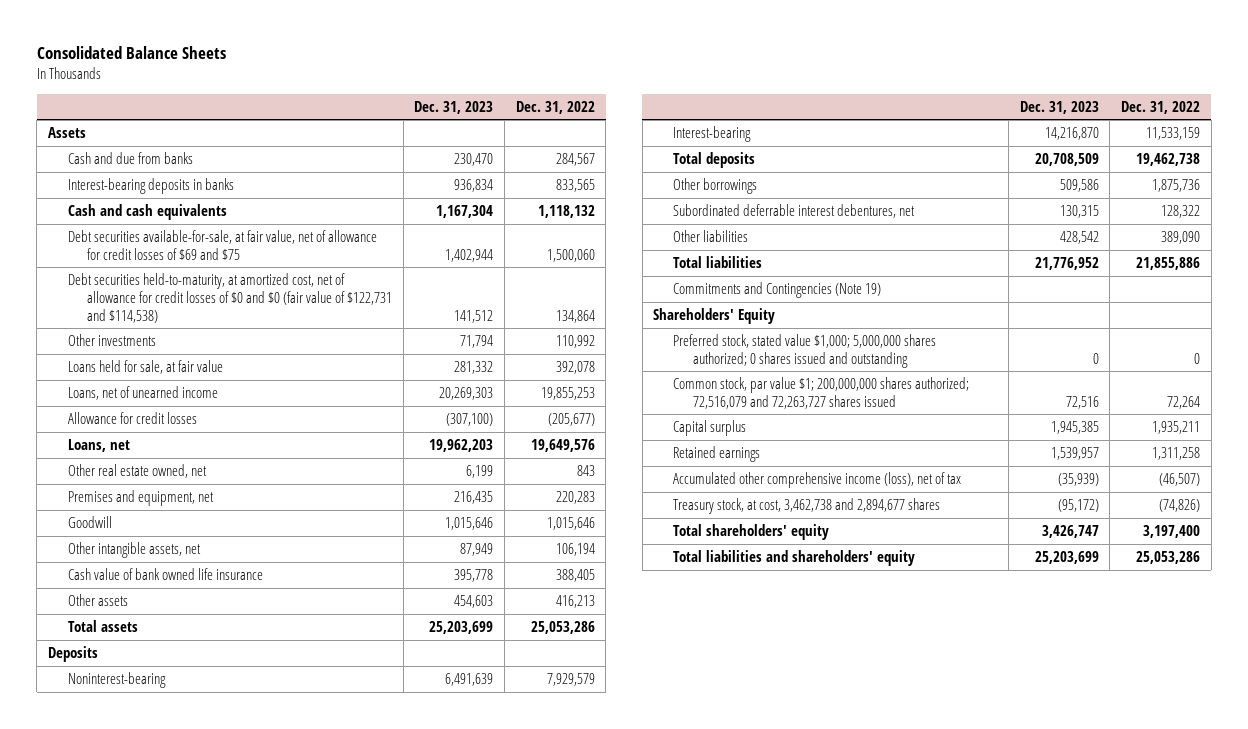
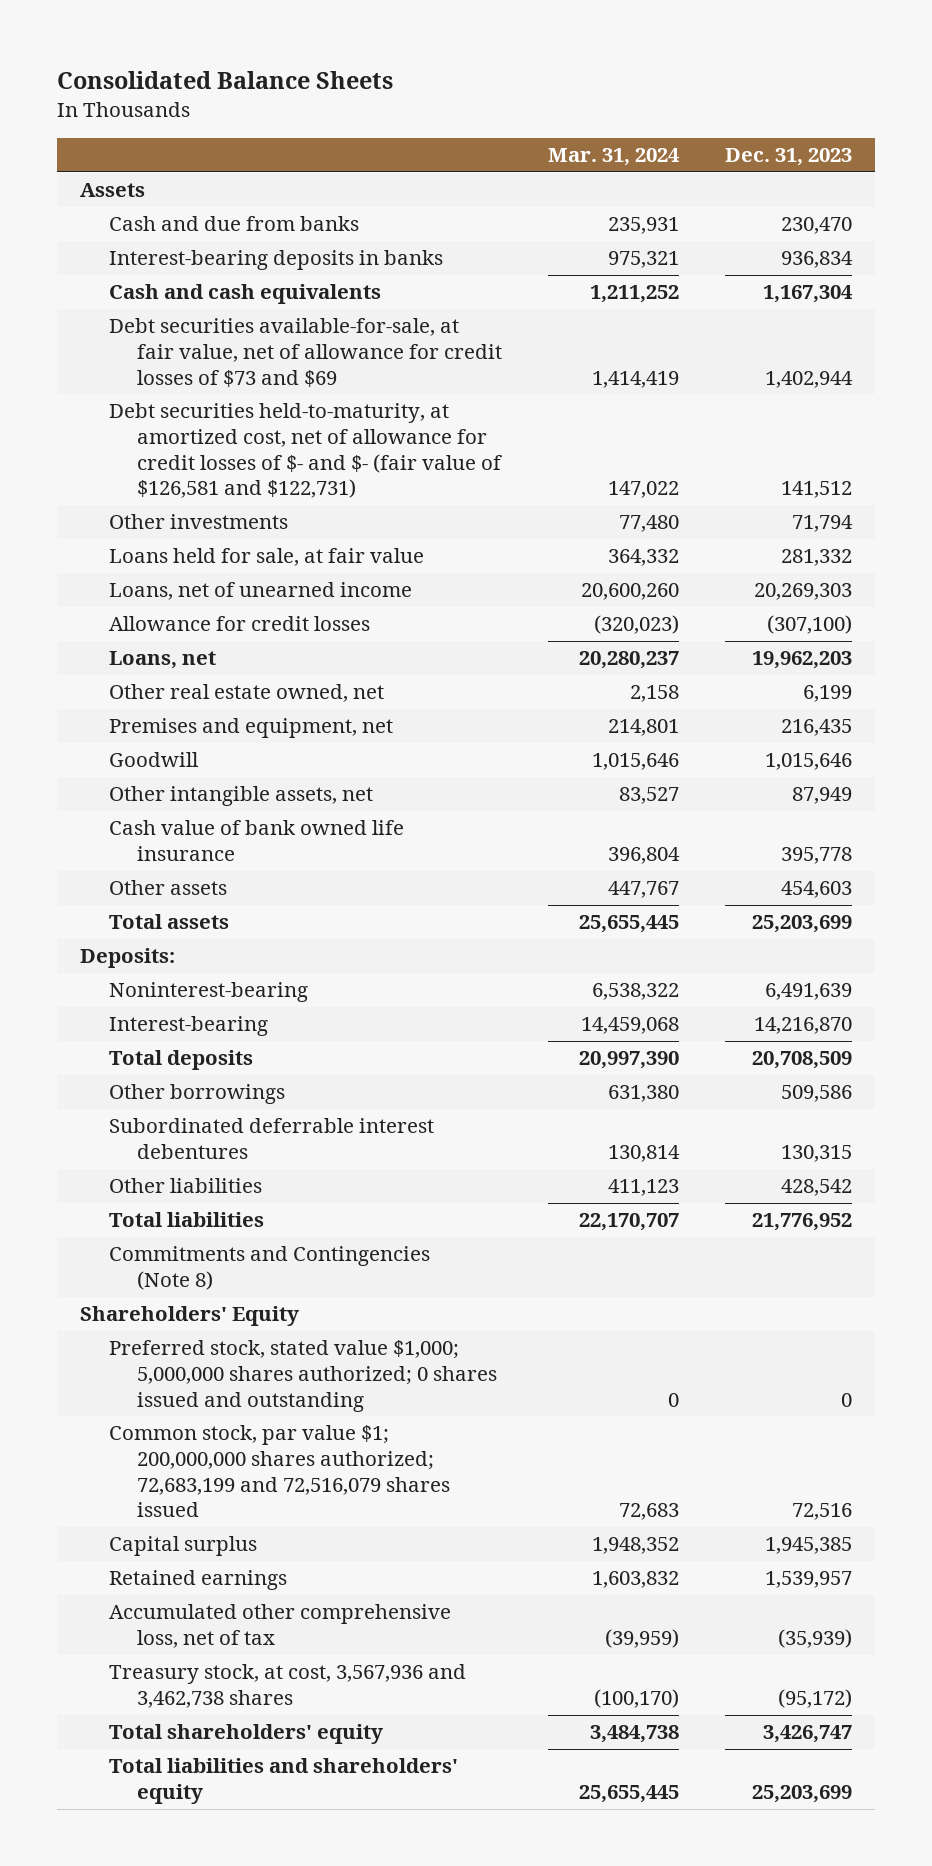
- | Dec. 31, 2023 | Dec. 31, 2022
+ | Mar. 31, 2024 | Dec. 31, 2023
- Debt securities available-for-sale, at fair value, net of allowance for credit losses of $69 and $75 | 1,402,944 | 1,500,060
- Debt securities held-to-maturity, at amortized cost, net of allowance for credit losses of $0 and $0 (fair value of $122,731 and $114,538) | 141,512 | 134,864
+ Debt securities available-for-sale, at fair value, net of allowance for credit losses of $73 and $69 | 1,414,419 | 1,402,944
+ Debt securities held-to-maturity, at amortized cost, net of allowance for credit losses of $- and $- (fair value of $126,581 and $122,731) | 147,022 | 141,512
- Deposits
+ Deposits:
- Subordinated deferrable interest debentures, net | 130,315 | 128,322
+ Subordinated deferrable interest debentures | 130,814 | 130,315
- Commitments and Contingencies (Note 19)
+ Commitments and Contingencies (Note 8)
- Common stock, par value $1; 200,000,000 shares authorized; 72,516,079 and 72,263,727 shares issued | 72,516 | 72,264
+ Common stock, par value $1; 200,000,000 shares authorized; 72,683,199 and 72,516,079 shares issued | 72,683 | 72,516
- Accumulated other comprehensive income (loss), net of tax | (35,939) | (46,507)
- Treasury stock, at cost, 3,462,738 and 2,894,677 shares | (95,172) | (74,826)
+ Accumulated other comprehensive loss, net of tax | (39,959) | (35,939)
+ Treasury stock, at cost, 3,567,936 and 3,462,738 shares | (100,170) | (95,172)

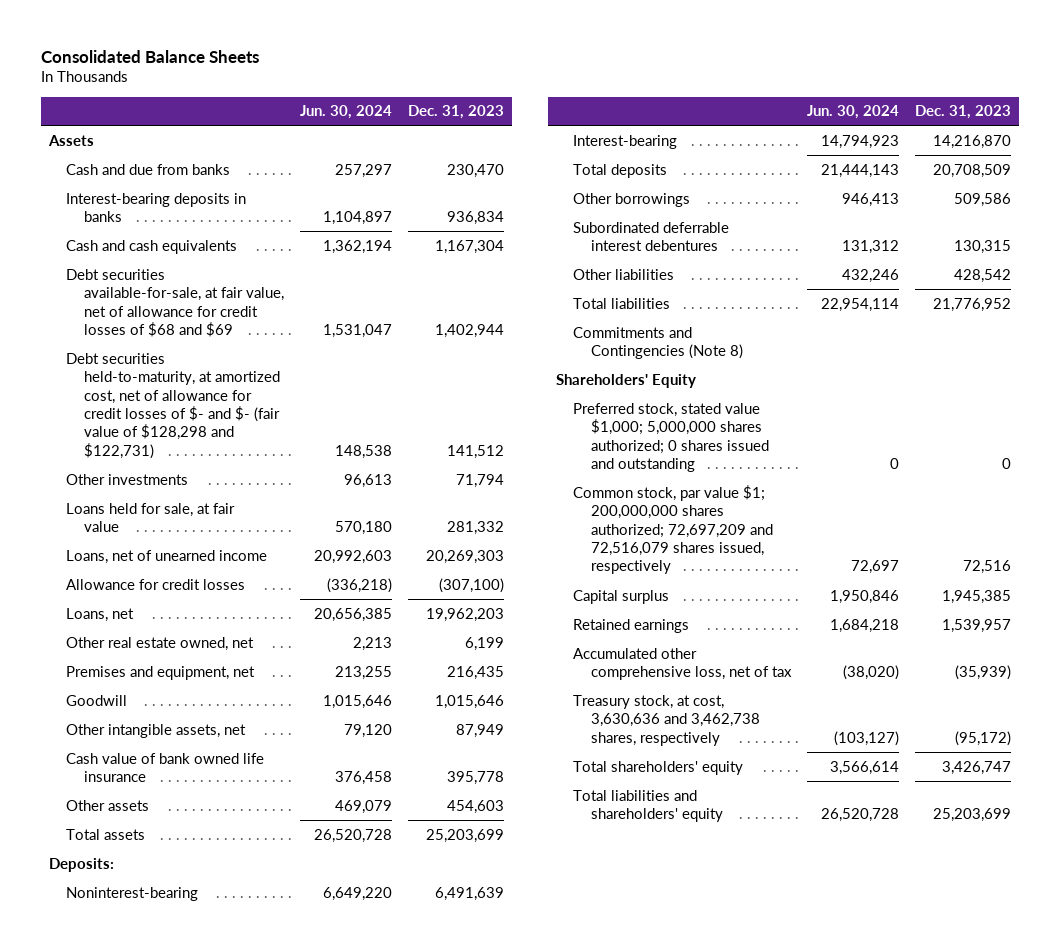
- | Mar. 31, 2024 | Dec. 31, 2023
+ | Jun. 30, 2024 | Dec. 31, 2023
- Debt securities available-for-sale, at fair value, net of allowance for credit losses of $73 and $69 | 1,414,419 | 1,402,944
- Debt securities held-to-maturity, at amortized cost, net of allowance for credit losses of $- and $- (fair value of $126,581 and $122,731) | 147,022 | 141,512
+ Debt securities available-for-sale, at fair value, net of allowance for credit losses of $68 and $69 | 1,531,047 | 1,402,944
+ Debt securities held-to-maturity, at amortized cost, net of allowance for credit losses of $- and $- (fair value of $128,298 and $122,731) | 148,538 | 141,512
- Common stock, par value $1; 200,000,000 shares authorized; 72,683,199 and 72,516,079 shares issued | 72,683 | 72,516
+ Common stock, par value $1; 200,000,000 shares authorized; 72,697,209 and 72,516,079 shares issued, respectively | 72,697 | 72,516
- Treasury stock, at cost, 3,567,936 and 3,462,738 shares | (100,170) | (95,172)
+ Treasury stock, at cost, 3,630,636 and 3,462,738 shares, respectively | (103,127) | (95,172)

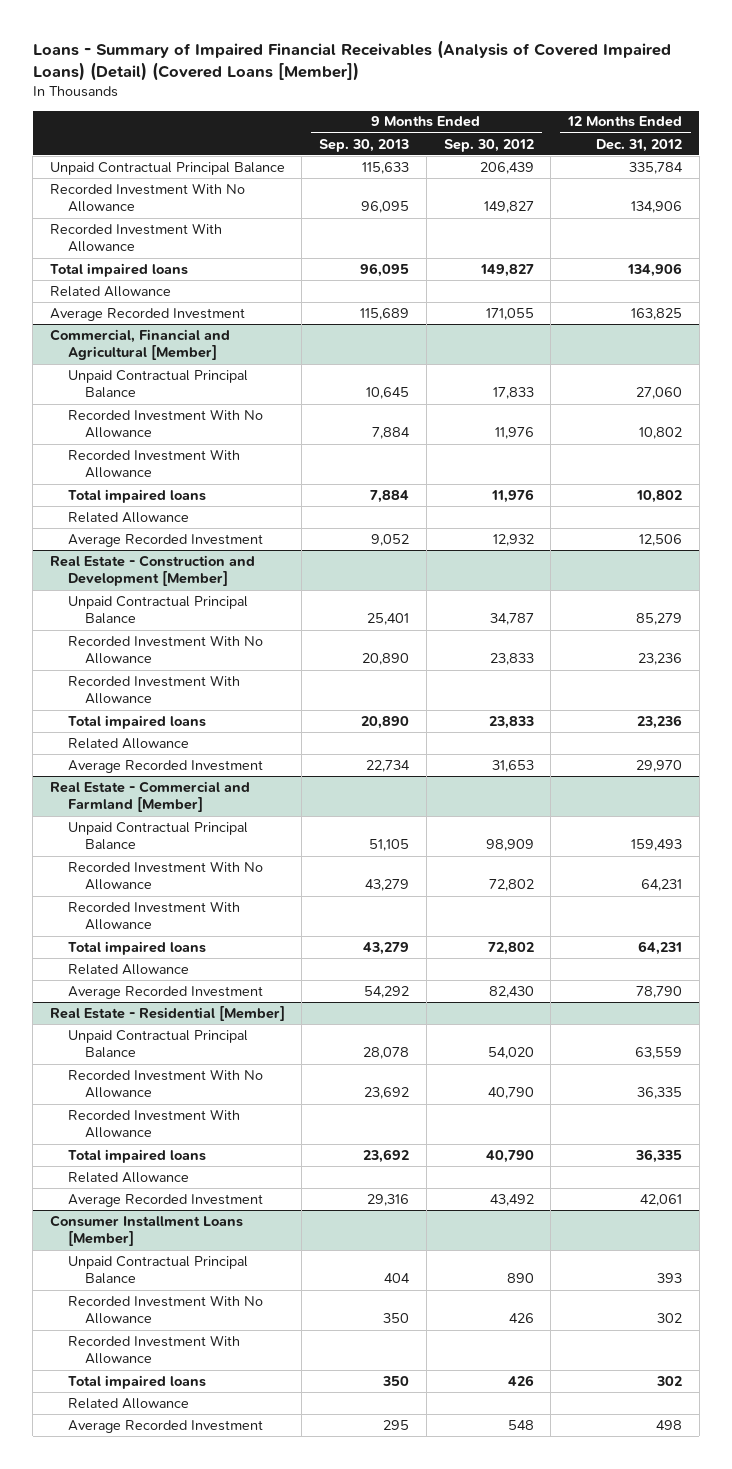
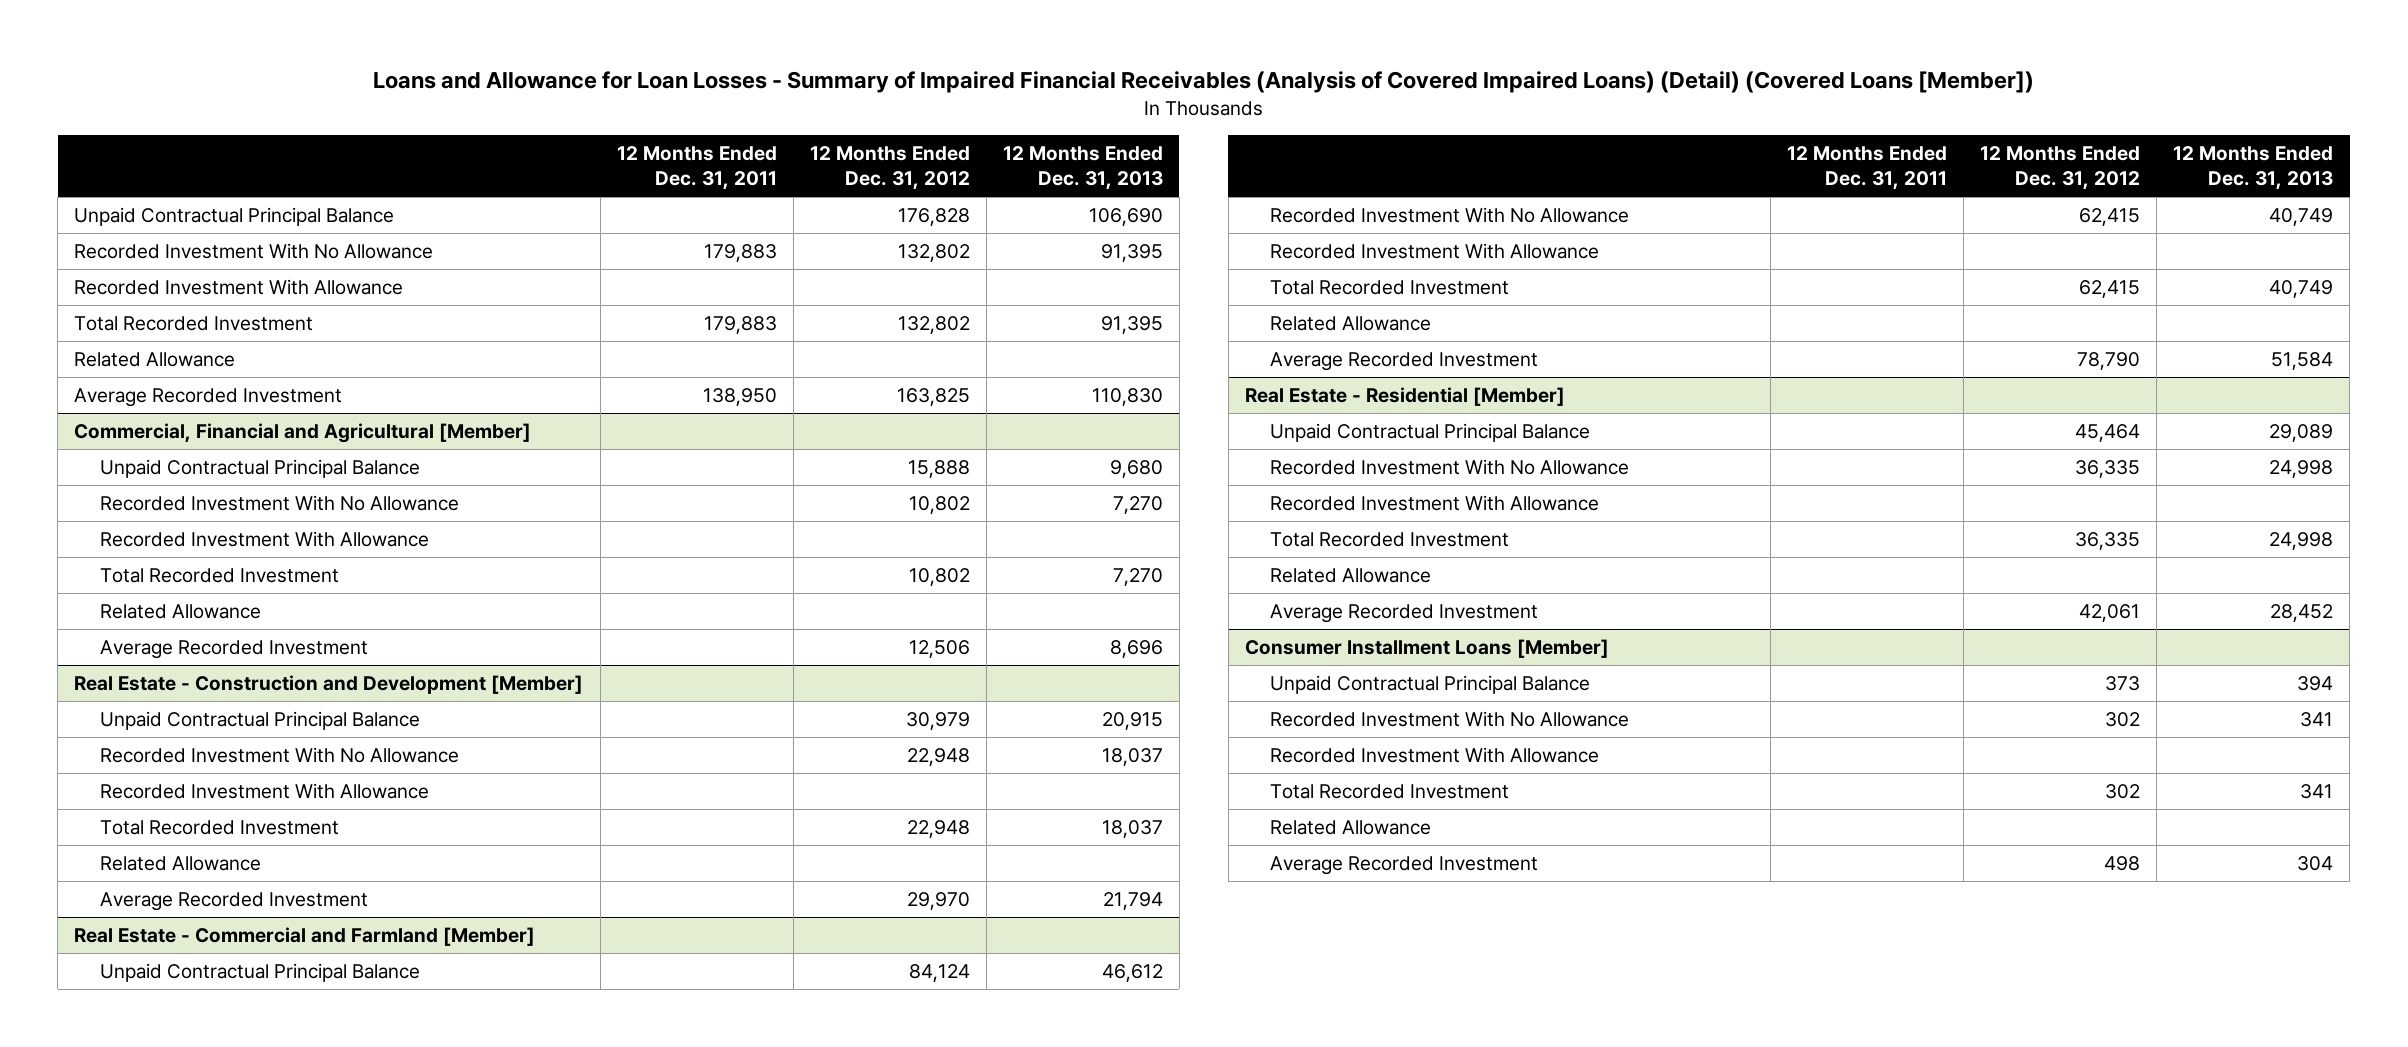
- Loans - Summary of Impaired Financial Receivables (Analysis of Covered Impaired Loans) (Detail) (Covered Loans [Member])
+ Loans and Allowance for Loan Losses - Summary of Impaired Financial Receivables (Analysis of Covered Impaired Loans) (Detail) (Covered Loans [Member])
- | 9 Months Ended Sep. 30, 2013 | 9 Months Ended Sep. 30, 2012 | 12 Months Ended Dec. 31, 2012
+ | 12 Months Ended Dec. 31, 2011 | 12 Months Ended Dec. 31, 2012 | 12 Months Ended Dec. 31, 2013
- Unpaid Contractual Principal Balance | 115,633 | 206,439 | 335,784
- Recorded Investment With No Allowance | 96,095 | 149,827 | 134,906
+ Unpaid Contractual Principal Balance | | 176,828 | 106,690
+ Recorded Investment With No Allowance | 179,883 | 132,802 | 91,395
- Total impaired loans | 96,095 | 149,827 | 134,906
+ Total Recorded Investment | 179,883 | 132,802 | 91,395
@ Commercial, Financial and Agricultural [Member]
- Unpaid Contractual Principal Balance | 10,645 | 17,833 | 27,060
+ Unpaid Contractual Principal Balance | | 15,888 | 9,680
- Total impaired loans | 7,884 | 11,976 | 10,802
+ Total Recorded Investment | | 10,802 | 7,270
@ Real Estate - Construction and Development [Member]
- Unpaid Contractual Principal Balance | 25,401 | 34,787 | 85,279
- Recorded Investment With No Allowance | 20,890 | 23,833 | 23,236
+ Unpaid Contractual Principal Balance | | 30,979 | 20,915
+ Recorded Investment With No Allowance | | 22,948 | 18,037
- Total impaired loans | 20,890 | 23,833 | 23,236
+ Total Recorded Investment | | 22,948 | 18,037
@ Real Estate - Commercial and Farmland [Member]
- Unpaid Contractual Principal Balance | 51,105 | 98,909 | 159,493
- Recorded Investment With No Allowance | 43,279 | 72,802 | 64,231
+ Unpaid Contractual Principal Balance | | 84,124 | 46,612
+ Recorded Investment With No Allowance | | 62,415 | 40,749
- Total impaired loans | 43,279 | 72,802 | 64,231
+ Total Recorded Investment | | 62,415 | 40,749
@ Real Estate - Residential [Member]
- Unpaid Contractual Principal Balance | 28,078 | 54,020 | 63,559
+ Unpaid Contractual Principal Balance | | 45,464 | 29,089
- Total impaired loans | 23,692 | 40,790 | 36,335
+ Total Recorded Investment | | 36,335 | 24,998
@ Consumer Installment Loans [Member]
- Unpaid Contractual Principal Balance | 404 | 890 | 393
+ Unpaid Contractual Principal Balance | | 373 | 394
- Total impaired loans | 350 | 426 | 302
+ Total Recorded Investment | | 302 | 341

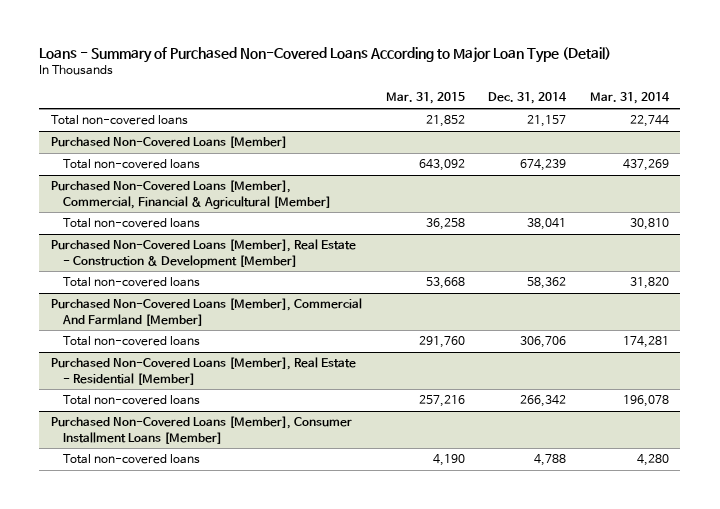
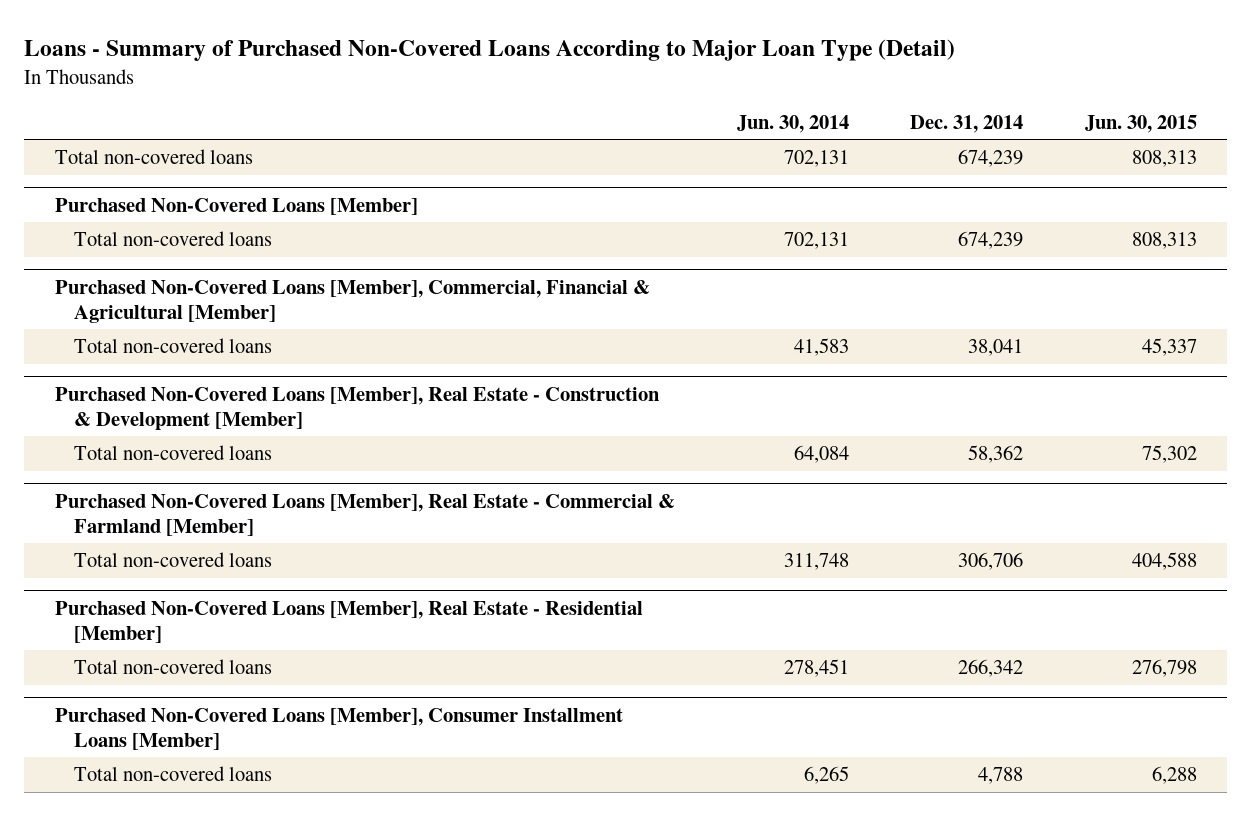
- | Mar. 31, 2015 | Dec. 31, 2014 | Mar. 31, 2014
+ | Jun. 30, 2014 | Dec. 31, 2014 | Jun. 30, 2015
- Total non-covered loans | 21,852 | 21,157 | 22,744
+ Total non-covered loans | 702,131 | 674,239 | 808,313
- Purchased Non-Covered Loans [Member], Commercial And Farmland [Member]
+ Purchased Non-Covered Loans [Member], Real Estate - Commercial & Farmland [Member]

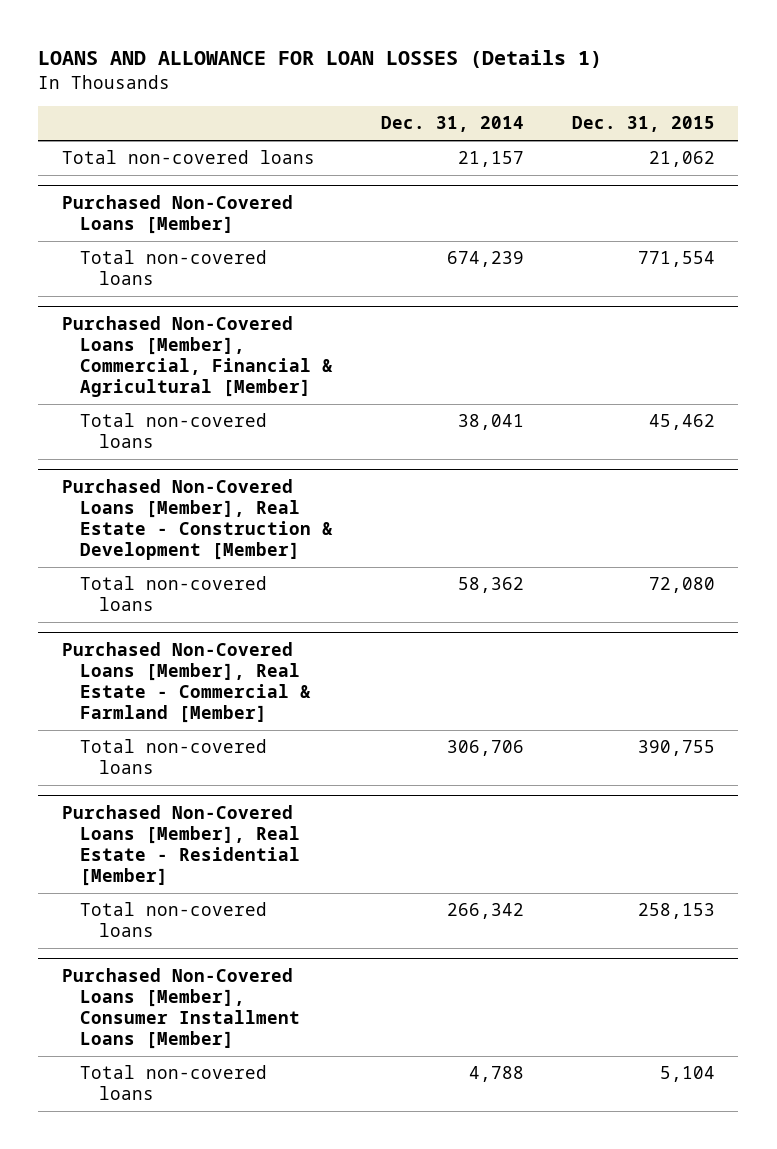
- Loans - Summary of Purchased Non-Covered Loans According to Major Loan Type (Detail)
+ LOANS AND ALLOWANCE FOR LOAN LOSSES (Details 1)
- | Jun. 30, 2014 | Dec. 31, 2014 | Jun. 30, 2015
+ | Dec. 31, 2014 | Dec. 31, 2015
- Total non-covered loans | 702,131 | 674,239 | 808,313
+ Total non-covered loans | 21,157 | 21,062

